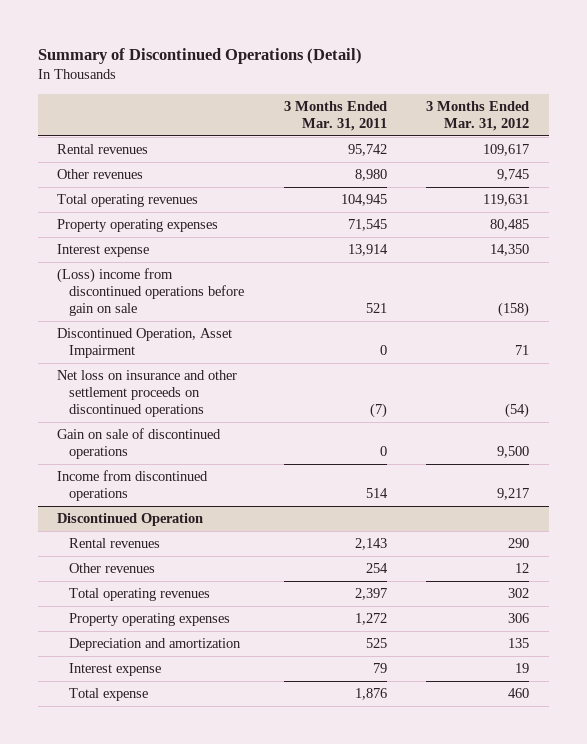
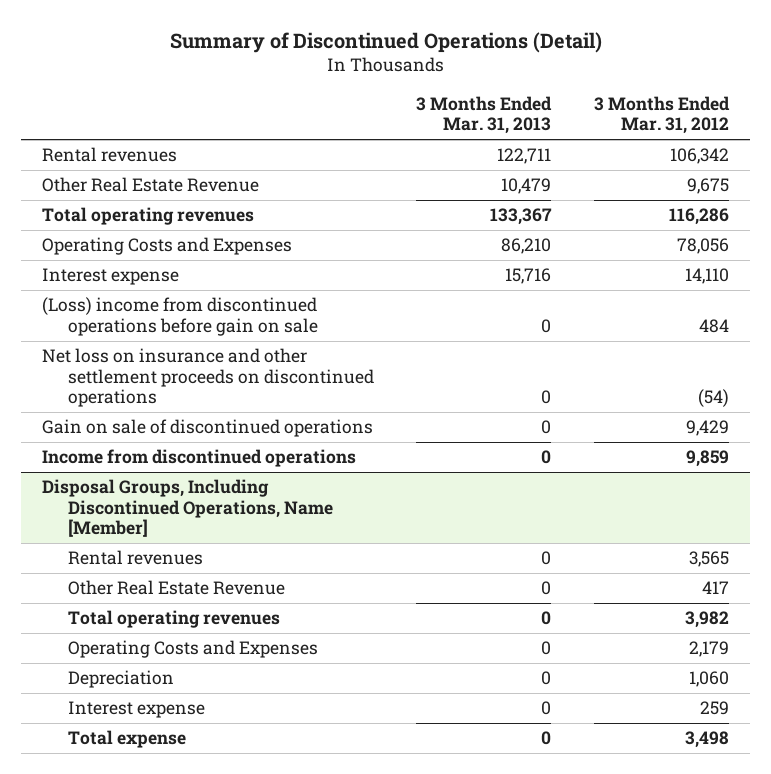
- | 3 Months Ended Mar. 31, 2011 | 3 Months Ended Mar. 31, 2012
+ | 3 Months Ended Mar. 31, 2013 | 3 Months Ended Mar. 31, 2012
- Rental revenues | 95,742 | 109,617
- Other revenues | 8,980 | 9,745
- Total operating revenues | 104,945 | 119,631
- Property operating expenses | 71,545 | 80,485
- Interest expense | 13,914 | 14,350
- (Loss) income from discontinued operations before gain on sale | 521 | (158)
- Discontinued Operation, Asset Impairment | 0 | 71
+ Rental revenues | 122,711 | 106,342
+ Other Real Estate Revenue | 10,479 | 9,675
+ Total operating revenues | 133,367 | 116,286
+ Operating Costs and Expenses | 86,210 | 78,056
+ Interest expense | 15,716 | 14,110
+ (Loss) income from discontinued operations before gain on sale | 0 | 484
- Gain on sale of discontinued operations | 0 | 9,500
- Income from discontinued operations | 514 | 9,217
- Discontinued Operation
- Rental revenues | 2,143 | 290
- Other revenues | 254 | 12
- Total operating revenues | 2,397 | 302
- Property operating expenses | 1,272 | 306
- Depreciation and amortization | 525 | 135
- Interest expense | 79 | 19
- Total expense | 1,876 | 460
+ Gain on sale of discontinued operations | 0 | 9,429
+ Income from discontinued operations | 0 | 9,859
+ Disposal Groups, Including Discontinued Operations, Name [Member]
+ Rental revenues | 0 | 3,565
+ Other Real Estate Revenue | 0 | 417
+ Total operating revenues | 0 | 3,982
+ Operating Costs and Expenses | 0 | 2,179
+ Depreciation | 0 | 1,060
+ Interest expense | 0 | 259
+ Total expense | 0 | 3,498

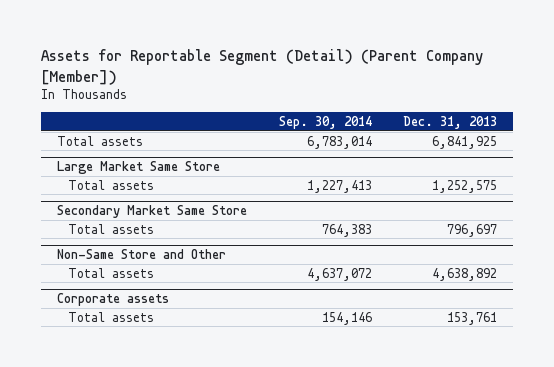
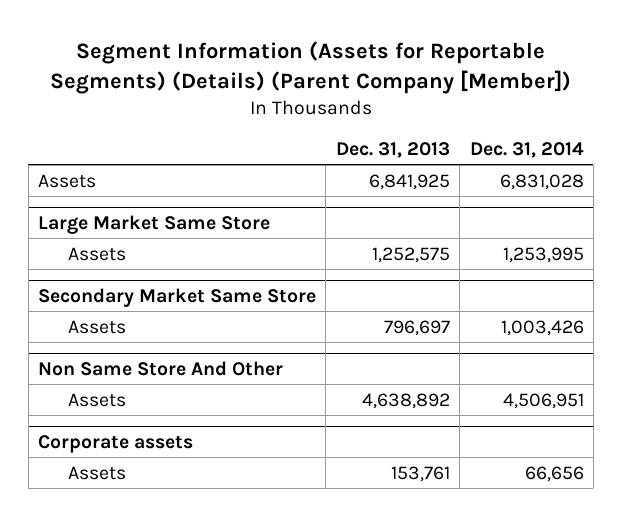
- Assets for Reportable Segment (Detail) (Parent Company [Member])
+ Segment Information (Assets for Reportable Segments) (Details) (Parent Company [Member])
- | Sep. 30, 2014 | Dec. 31, 2013
+ | Dec. 31, 2013 | Dec. 31, 2014
- Total assets | 6,783,014 | 6,841,925
+ Assets | 6,841,925 | 6,831,028
@ Large Market Same Store
- Total assets | 1,227,413 | 1,252,575
+ Assets | 1,252,575 | 1,253,995
@ Secondary Market Same Store
- Total assets | 764,383 | 796,697
- Non-Same Store and Other
- Total assets | 4,637,072 | 4,638,892
@ Secondary Market Same Store
+ Assets | 796,697 | 1,003,426
+ Non Same Store And Other
+ Assets | 4,638,892 | 4,506,951
@ Corporate assets
- Total assets | 154,146 | 153,761
+ Assets | 153,761 | 66,656

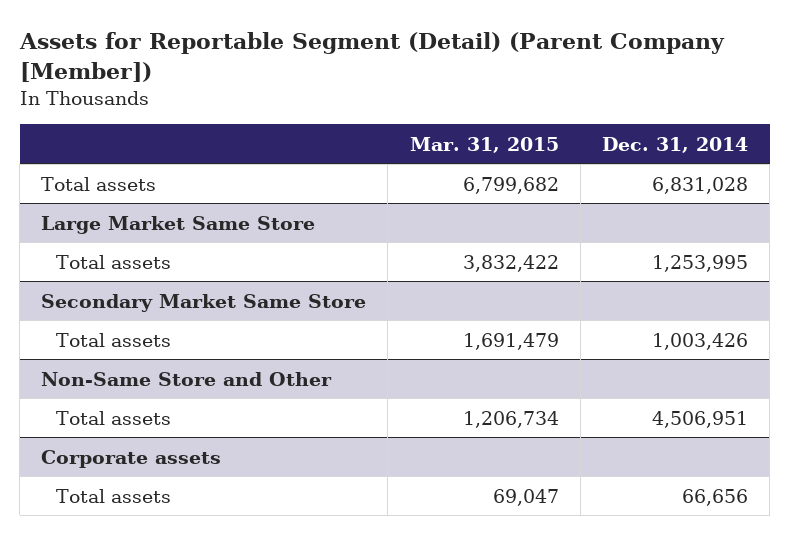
- Segment Information (Assets for Reportable Segments) (Details) (Parent Company [Member])
+ Assets for Reportable Segment (Detail) (Parent Company [Member])
- | Dec. 31, 2013 | Dec. 31, 2014
+ | Mar. 31, 2015 | Dec. 31, 2014
- Assets | 6,841,925 | 6,831,028
+ Total assets | 6,799,682 | 6,831,028
@ Large Market Same Store
- Assets | 1,252,575 | 1,253,995
+ Total assets | 3,832,422 | 1,253,995
@ Secondary Market Same Store
- Assets | 796,697 | 1,003,426
- Non Same Store And Other
- Assets | 4,638,892 | 4,506,951
@ Secondary Market Same Store
+ Total assets | 1,691,479 | 1,003,426
+ Non-Same Store and Other
+ Total assets | 1,206,734 | 4,506,951
@ Corporate assets
- Assets | 153,761 | 66,656
+ Total assets | 69,047 | 66,656

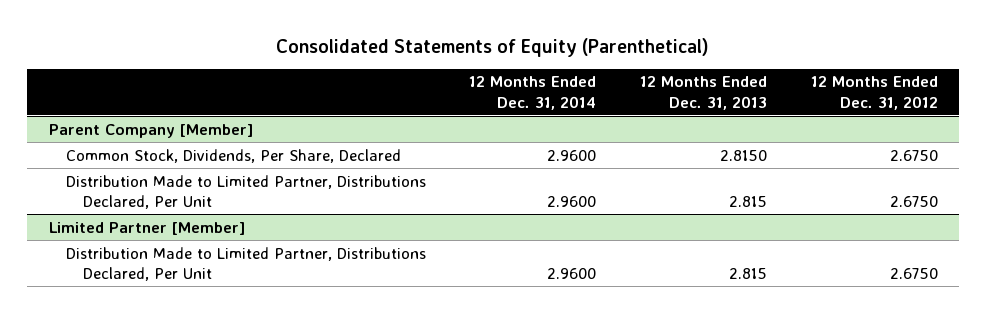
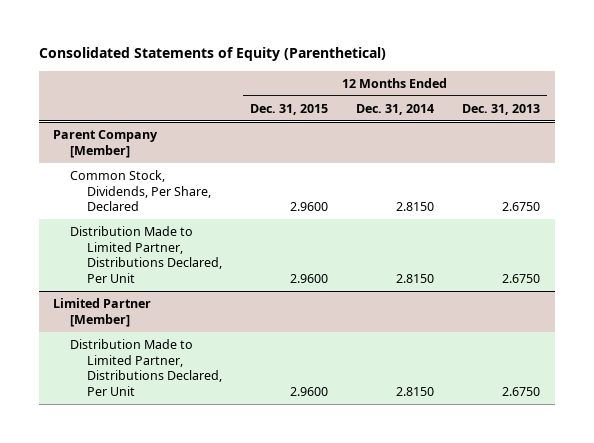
- | 12 Months Ended Dec. 31, 2014 | 12 Months Ended Dec. 31, 2013 | 12 Months Ended Dec. 31, 2012
+ | 12 Months Ended Dec. 31, 2015 | 12 Months Ended Dec. 31, 2014 | 12 Months Ended Dec. 31, 2013
@ Parent Company [Member]
- Common Stock, Dividends, Per Share, Declared | 2.9600 | 2.8150 | 2.6750
- Distribution Made to Limited Partner, Distributions Declared, Per Unit | 2.9600 | 2.815 | 2.6750
+ Common Stock, Dividends, Per Share, Declared | 2.9600 | 2.8150 | 2.6750
+ Distribution Made to Limited Partner, Distributions Declared, Per Unit | 2.9600 | 2.8150 | 2.6750
@ Limited Partner [Member]
- Distribution Made to Limited Partner, Distributions Declared, Per Unit | 2.9600 | 2.815 | 2.6750
+ Distribution Made to Limited Partner, Distributions Declared, Per Unit | 2.9600 | 2.8150 | 2.6750

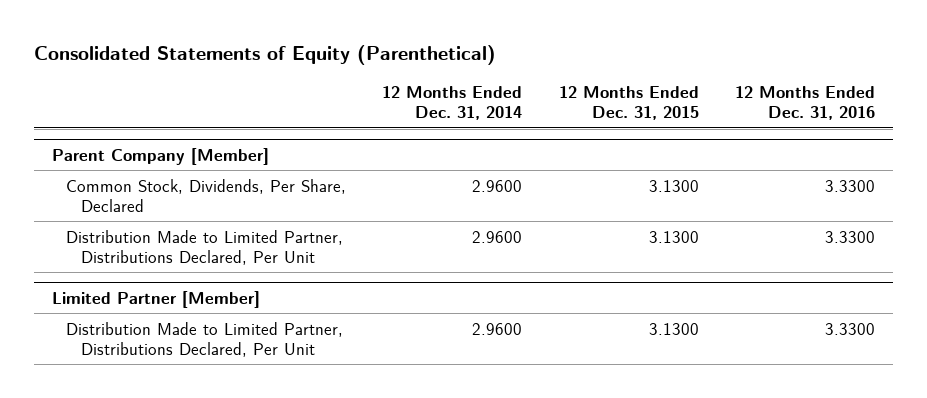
- | 12 Months Ended Dec. 31, 2015 | 12 Months Ended Dec. 31, 2014 | 12 Months Ended Dec. 31, 2013
+ | 12 Months Ended Dec. 31, 2014 | 12 Months Ended Dec. 31, 2015 | 12 Months Ended Dec. 31, 2016
@ Parent Company [Member]
- Common Stock, Dividends, Per Share, Declared | 2.9600 | 2.8150 | 2.6750
- Distribution Made to Limited Partner, Distributions Declared, Per Unit | 2.9600 | 2.8150 | 2.6750
+ Common Stock, Dividends, Per Share, Declared | 2.9600 | 3.1300 | 3.3300
+ Distribution Made to Limited Partner, Distributions Declared, Per Unit | 2.9600 | 3.1300 | 3.3300
@ Limited Partner [Member]
- Distribution Made to Limited Partner, Distributions Declared, Per Unit | 2.9600 | 2.8150 | 2.6750
+ Distribution Made to Limited Partner, Distributions Declared, Per Unit | 2.9600 | 3.1300 | 3.3300

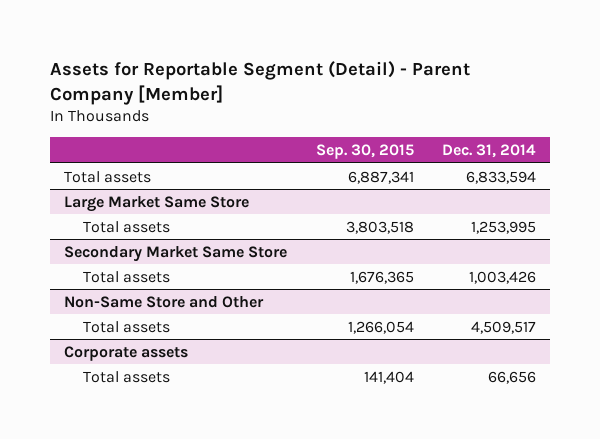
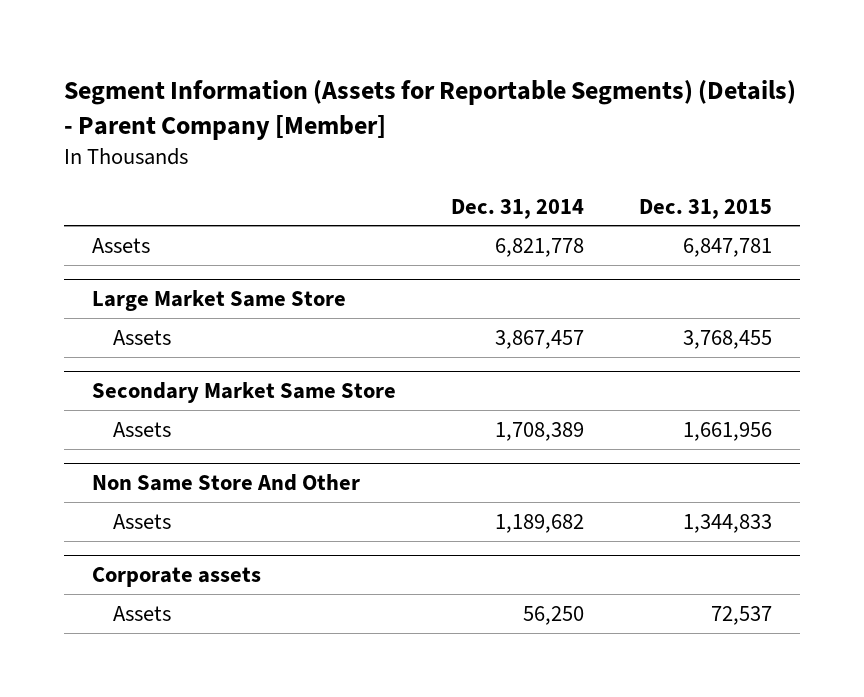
- Assets for Reportable Segment (Detail) - Parent Company [Member]
+ Segment Information (Assets for Reportable Segments) (Details) - Parent Company [Member]
- | Sep. 30, 2015 | Dec. 31, 2014
+ | Dec. 31, 2014 | Dec. 31, 2015
- Total assets | 6,887,341 | 6,833,594
+ Assets | 6,821,778 | 6,847,781
@ Large Market Same Store
- Total assets | 3,803,518 | 1,253,995
+ Assets | 3,867,457 | 3,768,455
@ Secondary Market Same Store
- Total assets | 1,676,365 | 1,003,426
- Non-Same Store and Other
- Total assets | 1,266,054 | 4,509,517
@ Secondary Market Same Store
+ Assets | 1,708,389 | 1,661,956
+ Non Same Store And Other
+ Assets | 1,189,682 | 1,344,833
@ Corporate assets
- Total assets | 141,404 | 66,656
+ Assets | 56,250 | 72,537

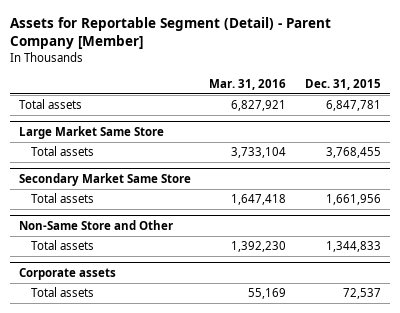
- Segment Information (Assets for Reportable Segments) (Details) - Parent Company [Member]
+ Assets for Reportable Segment (Detail) - Parent Company [Member]
- | Dec. 31, 2014 | Dec. 31, 2015
+ | Mar. 31, 2016 | Dec. 31, 2015
- Assets | 6,821,778 | 6,847,781
+ Total assets | 6,827,921 | 6,847,781
@ Large Market Same Store
- Assets | 3,867,457 | 3,768,455
+ Total assets | 3,733,104 | 3,768,455
@ Secondary Market Same Store
- Assets | 1,708,389 | 1,661,956
- Non Same Store And Other
- Assets | 1,189,682 | 1,344,833
@ Secondary Market Same Store
+ Total assets | 1,647,418 | 1,661,956
+ Non-Same Store and Other
+ Total assets | 1,392,230 | 1,344,833
@ Corporate assets
- Assets | 56,250 | 72,537
+ Total assets | 55,169 | 72,537

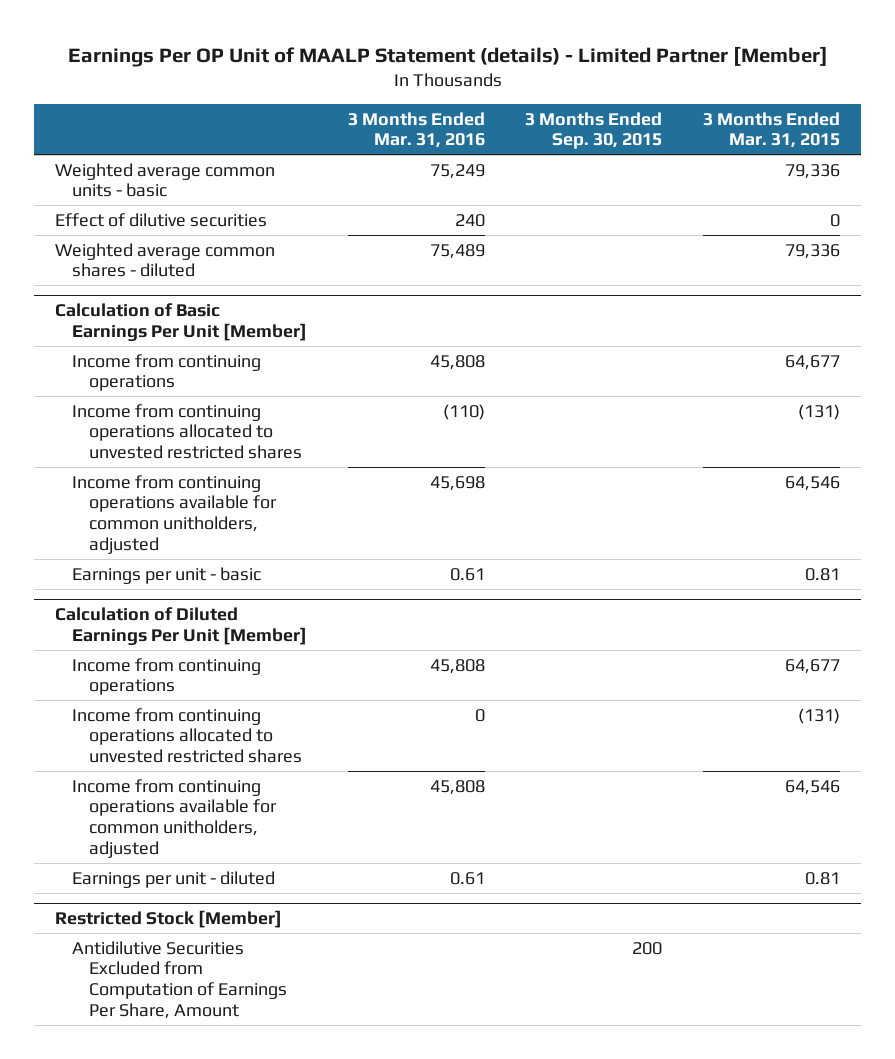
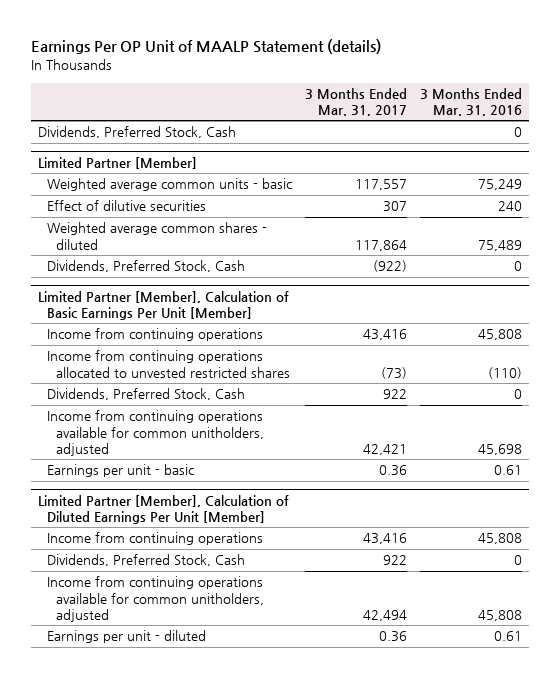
- Earnings Per OP Unit of MAALP Statement (details) - Limited Partner [Member]
+ Earnings Per OP Unit of MAALP Statement (details)
- | 3 Months Ended Mar. 31, 2016 | 3 Months Ended Sep. 30, 2015 | 3 Months Ended Mar. 31, 2015
+ | 3 Months Ended Mar. 31, 2017 | 3 Months Ended Mar. 31, 2016
+ Dividends, Preferred Stock, Cash | | 0
+ Limited Partner [Member]
- Calculation of Basic Earnings Per Unit [Member]
+ Dividends, Preferred Stock, Cash | (922) | 0
+ Limited Partner [Member], Calculation of Basic Earnings Per Unit [Member]
+ Dividends, Preferred Stock, Cash | 922 | 0
- Calculation of Diluted Earnings Per Unit [Member]
+ Limited Partner [Member], Calculation of Diluted Earnings Per Unit [Member]
- Income from continuing operations allocated to unvested restricted shares | 0 | | (131)
+ Dividends, Preferred Stock, Cash | 922 | 0
- Restricted Stock [Member]
- Antidilutive Securities Excluded from Computation of Earnings Per Share, Amount | | 200 |

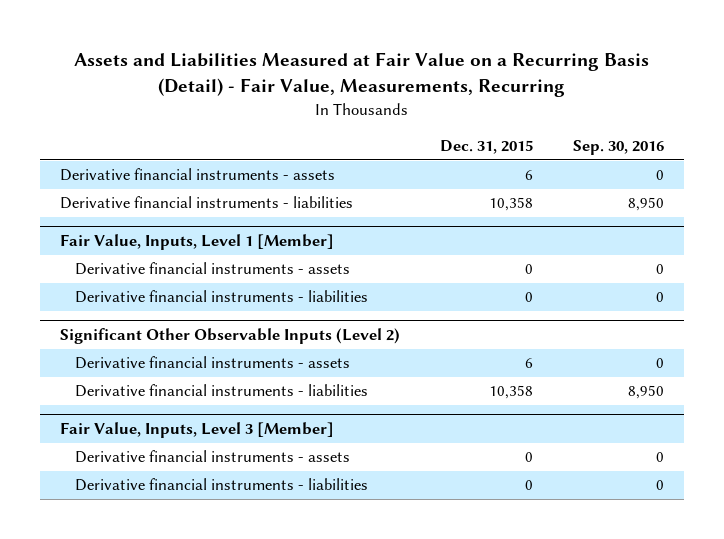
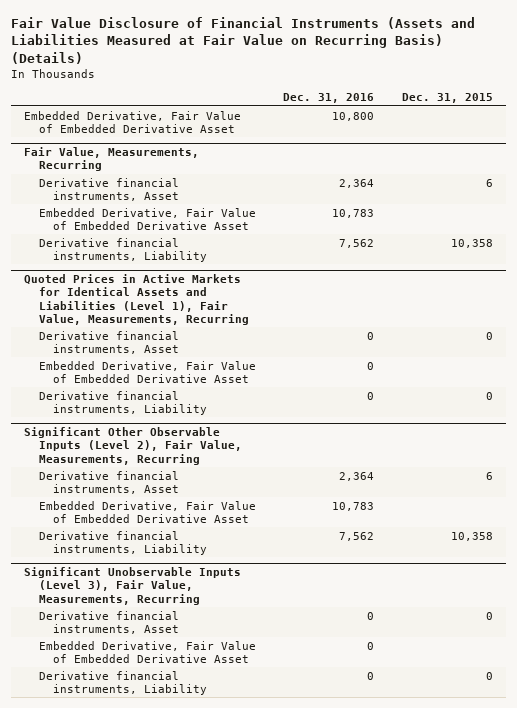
- Assets and Liabilities Measured at Fair Value on a Recurring Basis (Detail) - Fair Value, Measurements, Recurring
+ Fair Value Disclosure of Financial Instruments (Assets and Liabilities Measured at Fair Value on Recurring Basis) (Details)
- | Dec. 31, 2015 | Sep. 30, 2016
+ | Dec. 31, 2016 | Dec. 31, 2015
- Derivative financial instruments - assets | 6 | 0
- Derivative financial instruments - liabilities | 10,358 | 8,950
- Fair Value, Inputs, Level 1 [Member]
- Derivative financial instruments - assets | 0 | 0
- Derivative financial instruments - liabilities | 0 | 0
- Significant Other Observable Inputs (Level 2)
- Derivative financial instruments - assets | 6 | 0
- Derivative financial instruments - liabilities | 10,358 | 8,950
- Fair Value, Inputs, Level 3 [Member]
- Derivative financial instruments - assets | 0 | 0
- Derivative financial instruments - liabilities | 0 | 0
+ Embedded Derivative, Fair Value of Embedded Derivative Asset | 10,800 |
+ Fair Value, Measurements, Recurring
+ Derivative financial instruments, Asset | 2,364 | 6
+ Embedded Derivative, Fair Value of Embedded Derivative Asset | 10,783 |
+ Derivative financial instruments, Liability | 7,562 | 10,358
+ Quoted Prices in Active Markets for Identical Assets and Liabilities (Level 1), Fair Value, Measurements, Recurring
+ Derivative financial instruments, Asset | 0 | 0
+ Embedded Derivative, Fair Value of Embedded Derivative Asset | 0 |
+ Derivative financial instruments, Liability | 0 | 0
+ Significant Other Observable Inputs (Level 2), Fair Value, Measurements, Recurring
+ Derivative financial instruments, Asset | 2,364 | 6
+ Embedded Derivative, Fair Value of Embedded Derivative Asset | 10,783 |
+ Derivative financial instruments, Liability | 7,562 | 10,358
+ Significant Unobservable Inputs (Level 3), Fair Value, Measurements, Recurring
+ Derivative financial instruments, Asset | 0 | 0
+ Embedded Derivative, Fair Value of Embedded Derivative Asset | 0 |
+ Derivative financial instruments, Liability | 0 | 0

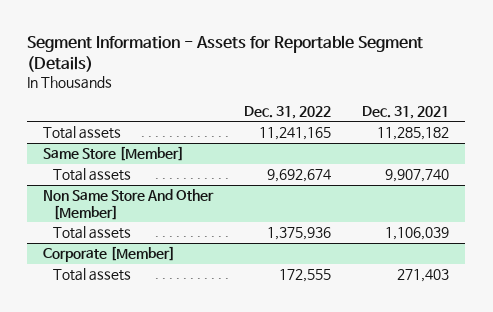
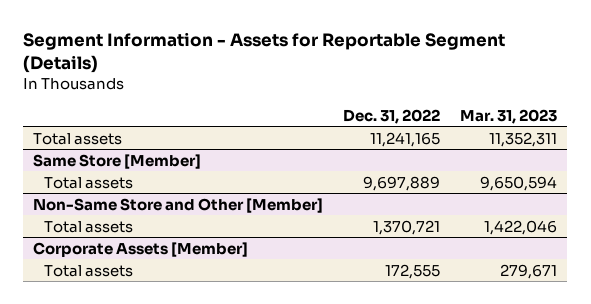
- | Dec. 31, 2022 | Dec. 31, 2021
+ | Dec. 31, 2022 | Mar. 31, 2023
@ Same Store [Member]
- Total assets | 9,692,674 | 9,907,740
- Non Same Store And Other [Member]
- Total assets | 1,375,936 | 1,106,039
- Corporate [Member]
@ Same Store [Member]
+ Total assets | 9,697,889 | 9,650,594
+ Non-Same Store and Other [Member]
+ Total assets | 1,370,721 | 1,422,046
+ Corporate Assets [Member]

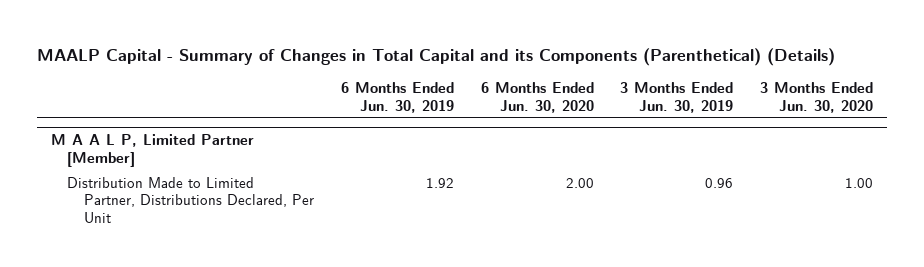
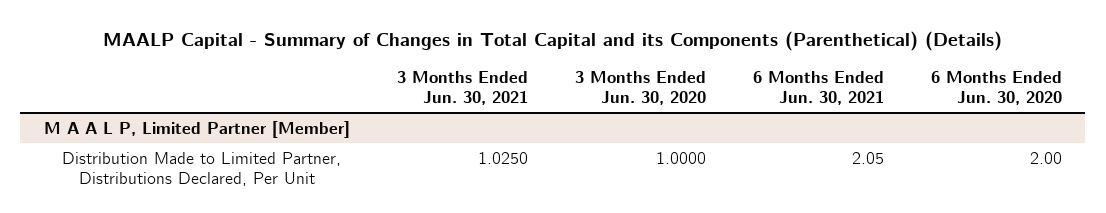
- | 6 Months Ended Jun. 30, 2019 | 6 Months Ended Jun. 30, 2020 | 3 Months Ended Jun. 30, 2019 | 3 Months Ended Jun. 30, 2020
+ | 3 Months Ended Jun. 30, 2021 | 3 Months Ended Jun. 30, 2020 | 6 Months Ended Jun. 30, 2021 | 6 Months Ended Jun. 30, 2020
@ M A A L P, Limited Partner [Member]
- Distribution Made to Limited Partner, Distributions Declared, Per Unit | 1.92 | 2.00 | 0.96 | 1.00
+ Distribution Made to Limited Partner, Distributions Declared, Per Unit | 1.0250 | 1.0000 | 2.05 | 2.00

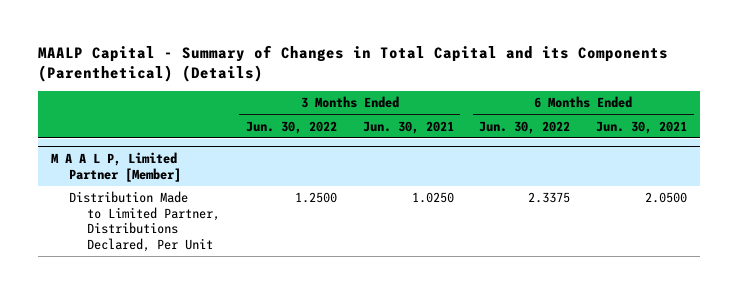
- | 3 Months Ended Jun. 30, 2021 | 3 Months Ended Jun. 30, 2020 | 6 Months Ended Jun. 30, 2021 | 6 Months Ended Jun. 30, 2020
+ | 3 Months Ended Jun. 30, 2022 | 3 Months Ended Jun. 30, 2021 | 6 Months Ended Jun. 30, 2022 | 6 Months Ended Jun. 30, 2021
@ M A A L P, Limited Partner [Member]
- Distribution Made to Limited Partner, Distributions Declared, Per Unit | 1.0250 | 1.0000 | 2.05 | 2.00
+ Distribution Made to Limited Partner, Distributions Declared, Per Unit | 1.2500 | 1.0250 | 2.3375 | 2.0500

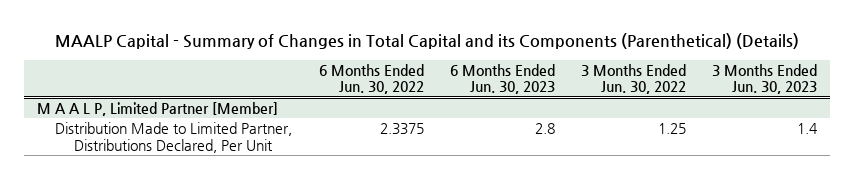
- | 3 Months Ended Jun. 30, 2022 | 3 Months Ended Jun. 30, 2021 | 6 Months Ended Jun. 30, 2022 | 6 Months Ended Jun. 30, 2021
+ | 6 Months Ended Jun. 30, 2022 | 6 Months Ended Jun. 30, 2023 | 3 Months Ended Jun. 30, 2022 | 3 Months Ended Jun. 30, 2023
@ M A A L P, Limited Partner [Member]
- Distribution Made to Limited Partner, Distributions Declared, Per Unit | 1.2500 | 1.0250 | 2.3375 | 2.0500
+ Distribution Made to Limited Partner, Distributions Declared, Per Unit | 2.3375 | 2.8 | 1.25 | 1.4

